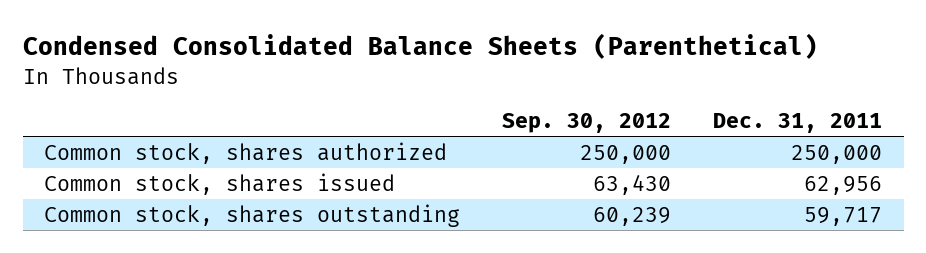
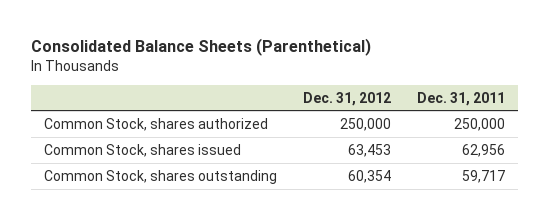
- Condensed Consolidated Balance Sheets (Parenthetical)
+ Consolidated Balance Sheets (Parenthetical)
- | Sep. 30, 2012 | Dec. 31, 2011
+ | Dec. 31, 2012 | Dec. 31, 2011
- Common stock, shares authorized | 250,000 | 250,000
- Common stock, shares issued | 63,430 | 62,956
- Common stock, shares outstanding | 60,239 | 59,717
+ Common Stock, shares authorized | 250,000 | 250,000
+ Common Stock, shares issued | 63,453 | 62,956
+ Common Stock, shares outstanding | 60,354 | 59,717

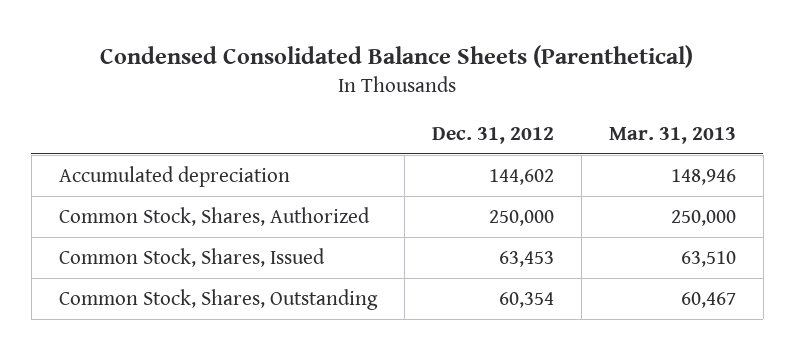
- Consolidated Balance Sheets (Parenthetical)
+ Condensed Consolidated Balance Sheets (Parenthetical)
- | Dec. 31, 2012 | Dec. 31, 2011
+ | Dec. 31, 2012 | Mar. 31, 2013
- Common Stock, shares authorized | 250,000 | 250,000
- Common Stock, shares issued | 63,453 | 62,956
- Common Stock, shares outstanding | 60,354 | 59,717
+ Accumulated depreciation | 144,602 | 148,946
+ Common Stock, Shares, Authorized | 250,000 | 250,000
+ Common Stock, Shares, Issued | 63,453 | 63,510
+ Common Stock, Shares, Outstanding | 60,354 | 60,467

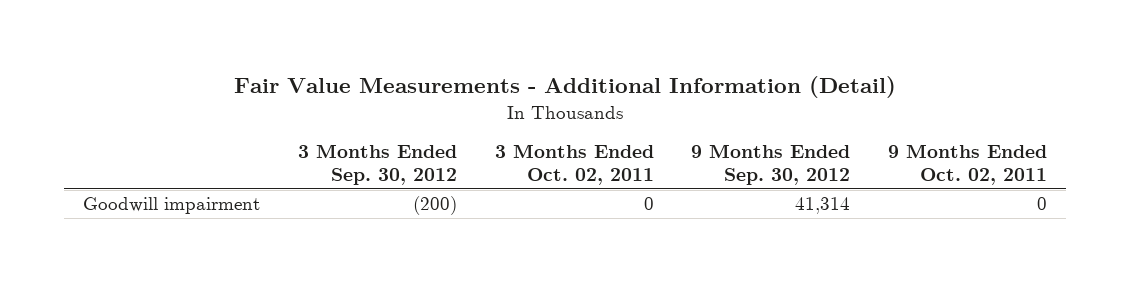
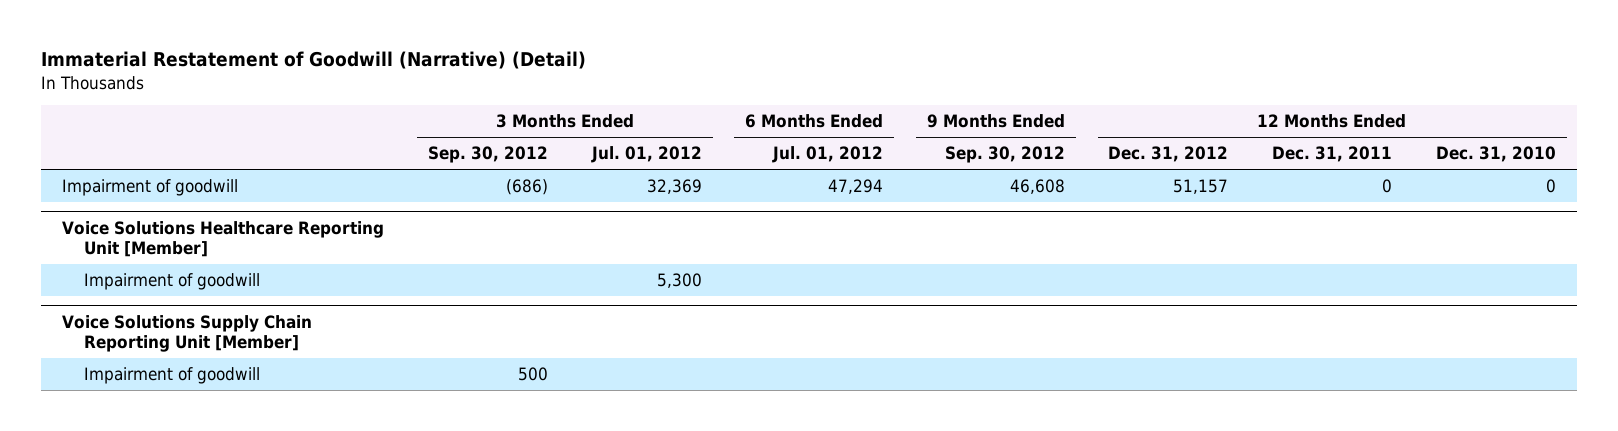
- Fair Value Measurements - Additional Information (Detail)
+ Immaterial Restatement of Goodwill (Narrative) (Detail)
- | 3 Months Ended Sep. 30, 2012 | 3 Months Ended Oct. 02, 2011 | 9 Months Ended Sep. 30, 2012 | 9 Months Ended Oct. 02, 2011
+ | 3 Months Ended Sep. 30, 2012 | 3 Months Ended Jul. 01, 2012 | 6 Months Ended Jul. 01, 2012 | 9 Months Ended Sep. 30, 2012 | 12 Months Ended Dec. 31, 2012 | 12 Months Ended Dec. 31, 2011 | 12 Months Ended Dec. 31, 2010
- Goodwill impairment | (200) | 0 | 41,314 | 0
+ Impairment of goodwill | (686) | 32,369 | 47,294 | 46,608 | 51,157 | 0 | 0
+ Voice Solutions Healthcare Reporting Unit [Member]
+ Impairment of goodwill | | 5,300 | | | | |
+ Voice Solutions Supply Chain Reporting Unit [Member]
+ Impairment of goodwill | 500 | | | | | |

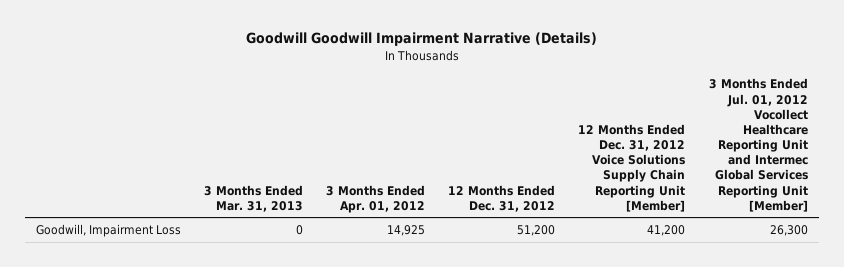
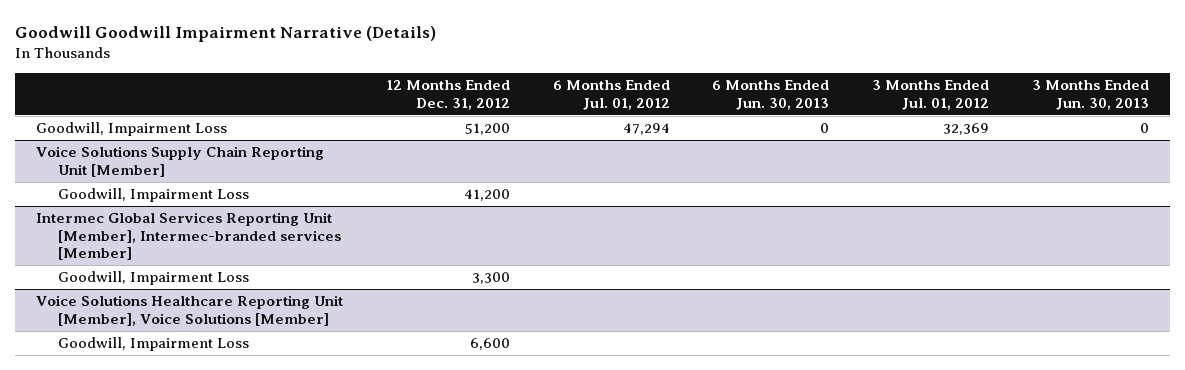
- | 3 Months Ended Mar. 31, 2013 | 3 Months Ended Apr. 01, 2012 | 12 Months Ended Dec. 31, 2012 | 12 Months Ended Dec. 31, 2012 Voice Solutions Supply Chain Reporting Unit [Member] | 3 Months Ended Jul. 01, 2012 Vocollect Healthcare Reporting Unit and Intermec Global Services Reporting Unit [Member]
+ | 12 Months Ended Dec. 31, 2012 | 6 Months Ended Jul. 01, 2012 | 6 Months Ended Jun. 30, 2013 | 3 Months Ended Jul. 01, 2012 | 3 Months Ended Jun. 30, 2013
+ Voice Solutions Supply Chain Reporting Unit [Member]
+ Goodwill, Impairment Loss | 41,200 | | | |
+ Intermec Global Services Reporting Unit [Member], Intermec-branded services [Member]
+ Goodwill, Impairment Loss | 3,300 | | | |
+ Voice Solutions Healthcare Reporting Unit [Member], Voice Solutions [Member]
+ Goodwill, Impairment Loss | 6,600 | | | |

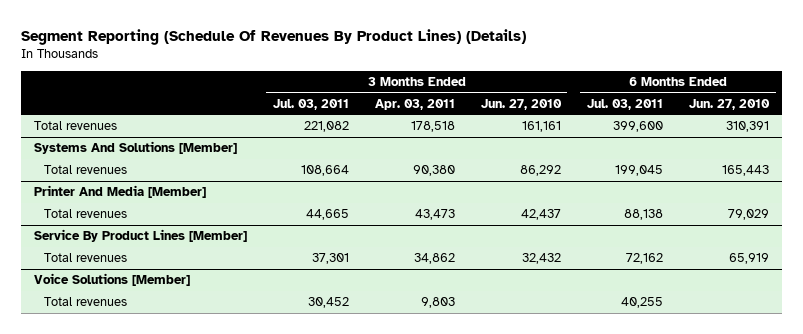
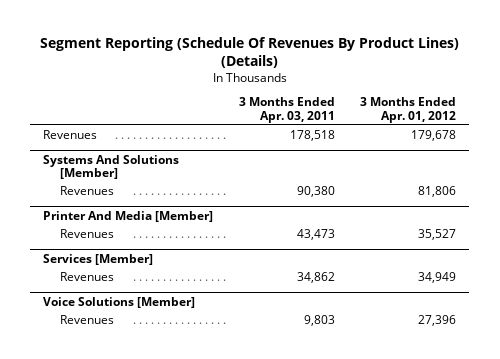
- | 3 Months Ended Jul. 03, 2011 | 3 Months Ended Apr. 03, 2011 | 3 Months Ended Jun. 27, 2010 | 6 Months Ended Jul. 03, 2011 | 6 Months Ended Jun. 27, 2010
+ | 3 Months Ended Apr. 03, 2011 | 3 Months Ended Apr. 01, 2012
- Total revenues | 221,082 | 178,518 | 161,161 | 399,600 | 310,391
+ Revenues | 178,518 | 179,678
@ Systems And Solutions [Member]
- Total revenues | 108,664 | 90,380 | 86,292 | 199,045 | 165,443
+ Revenues | 90,380 | 81,806
@ Printer And Media [Member]
- Total revenues | 44,665 | 43,473 | 42,437 | 88,138 | 79,029
- Service By Product Lines [Member]
- Total revenues | 37,301 | 34,862 | 32,432 | 72,162 | 65,919
@ Printer And Media [Member]
+ Revenues | 43,473 | 35,527
+ Services [Member]
+ Revenues | 34,862 | 34,949
@ Voice Solutions [Member]
- Total revenues | 30,452 | 9,803 | | 40,255 |
+ Revenues | 9,803 | 27,396

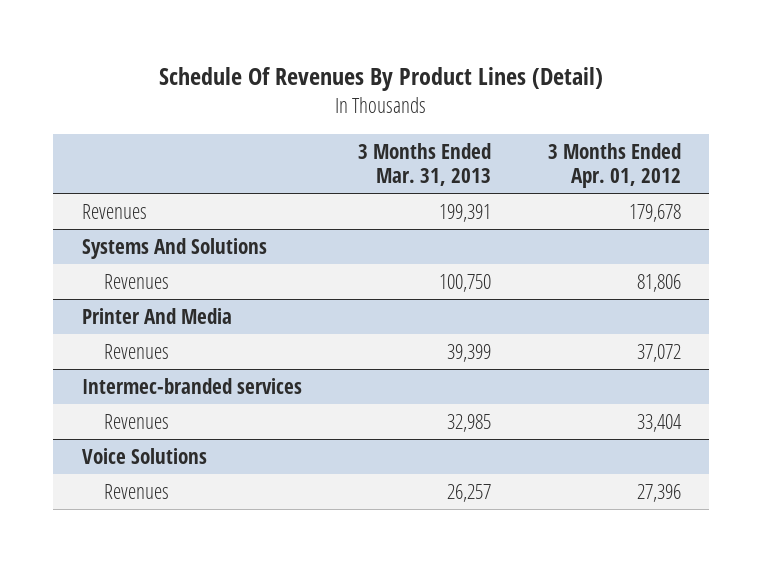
- Segment Reporting (Schedule Of Revenues By Product Lines) (Details)
+ Schedule Of Revenues By Product Lines (Detail)
- | 3 Months Ended Apr. 03, 2011 | 3 Months Ended Apr. 01, 2012
+ | 3 Months Ended Mar. 31, 2013 | 3 Months Ended Apr. 01, 2012
- Systems And Solutions [Member]
+ Systems And Solutions
- Printer And Media [Member]
- Revenues | 43,473 | 35,527
- Services [Member]
- Revenues | 34,862 | 34,949
- Voice Solutions [Member]
+ Printer And Media
+ Revenues | 39,399 | 37,072
+ Intermec-branded services
+ Revenues | 32,985 | 33,404
+ Voice Solutions

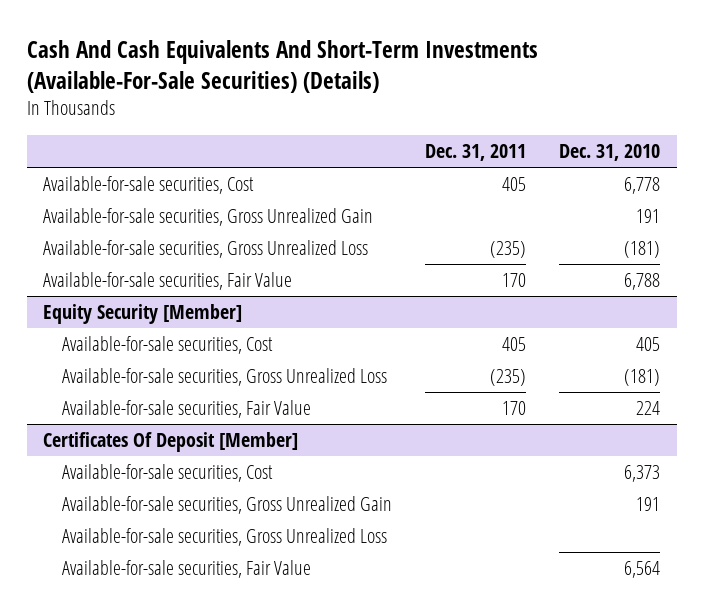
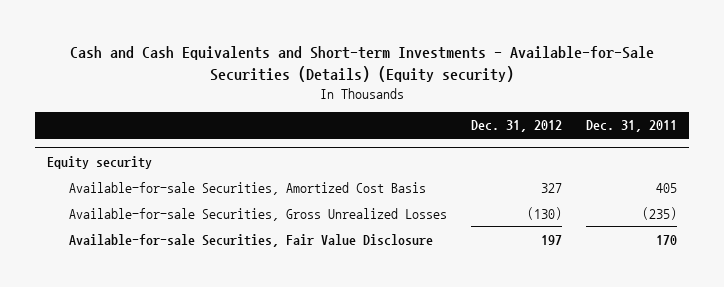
- Cash And Cash Equivalents And Short-Term Investments (Available-For-Sale Securities) (Details)
+ Cash and Cash Equivalents and Short-term Investments - Available-for-Sale Securities (Details) (Equity security)
- | Dec. 31, 2011 | Dec. 31, 2010
+ | Dec. 31, 2012 | Dec. 31, 2011
- Available-for-sale securities, Cost | 405 | 6,778
- Available-for-sale securities, Gross Unrealized Gain | | 191
- Available-for-sale securities, Gross Unrealized Loss | (235) | (181)
- Available-for-sale securities, Fair Value | 170 | 6,788
- Equity Security [Member]
- Available-for-sale securities, Cost | 405 | 405
- Available-for-sale securities, Gross Unrealized Loss | (235) | (181)
- Available-for-sale securities, Fair Value | 170 | 224
- Certificates Of Deposit [Member]
- Available-for-sale securities, Cost | | 6,373
- Available-for-sale securities, Gross Unrealized Gain | | 191
- Available-for-sale securities, Gross Unrealized Loss
- Available-for-sale securities, Fair Value | | 6,564
+ Equity security
+ Available-for-sale Securities, Amortized Cost Basis | 327 | 405
+ Available-for-sale Securities, Gross Unrealized Losses | (130) | (235)
+ Available-for-sale Securities, Fair Value Disclosure | 197 | 170

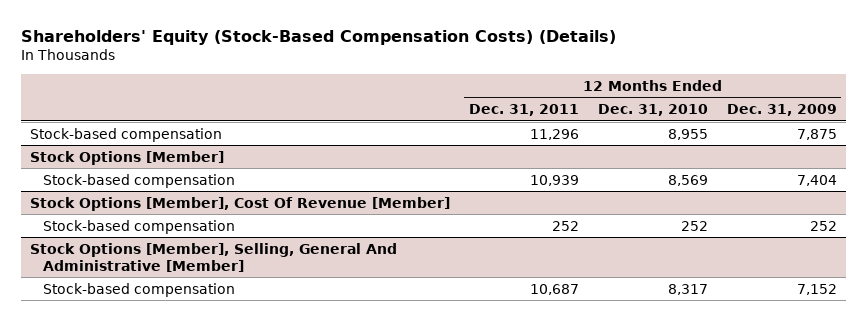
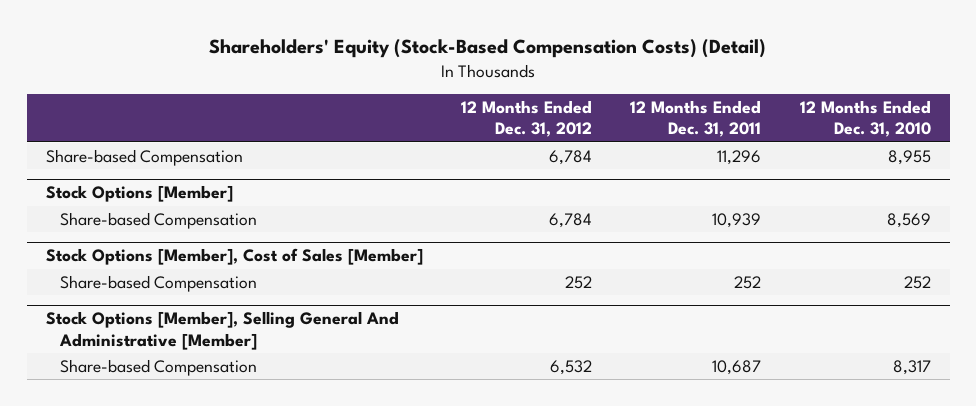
- Shareholders' Equity (Stock-Based Compensation Costs) (Details)
+ Shareholders' Equity (Stock-Based Compensation Costs) (Detail)
- | 12 Months Ended Dec. 31, 2011 | 12 Months Ended Dec. 31, 2010 | 12 Months Ended Dec. 31, 2009
+ | 12 Months Ended Dec. 31, 2012 | 12 Months Ended Dec. 31, 2011 | 12 Months Ended Dec. 31, 2010
- Stock-based compensation | 11,296 | 8,955 | 7,875
+ Share-based Compensation | 6,784 | 11,296 | 8,955
@ Stock Options [Member]
- Stock-based compensation | 10,939 | 8,569 | 7,404
- Stock Options [Member], Cost Of Revenue [Member]
- Stock-based compensation | 252 | 252 | 252
- Stock Options [Member], Selling, General And Administrative [Member]
- Stock-based compensation | 10,687 | 8,317 | 7,152
@ Stock Options [Member]
+ Share-based Compensation | 6,784 | 10,939 | 8,569
+ Stock Options [Member], Cost of Sales [Member]
+ Share-based Compensation | 252 | 252 | 252
+ Stock Options [Member], Selling General And Administrative [Member]
+ Share-based Compensation | 6,532 | 10,687 | 8,317

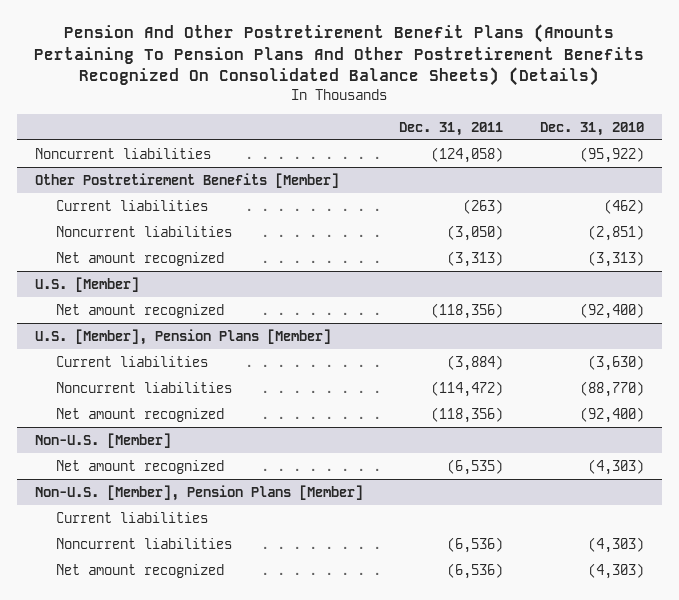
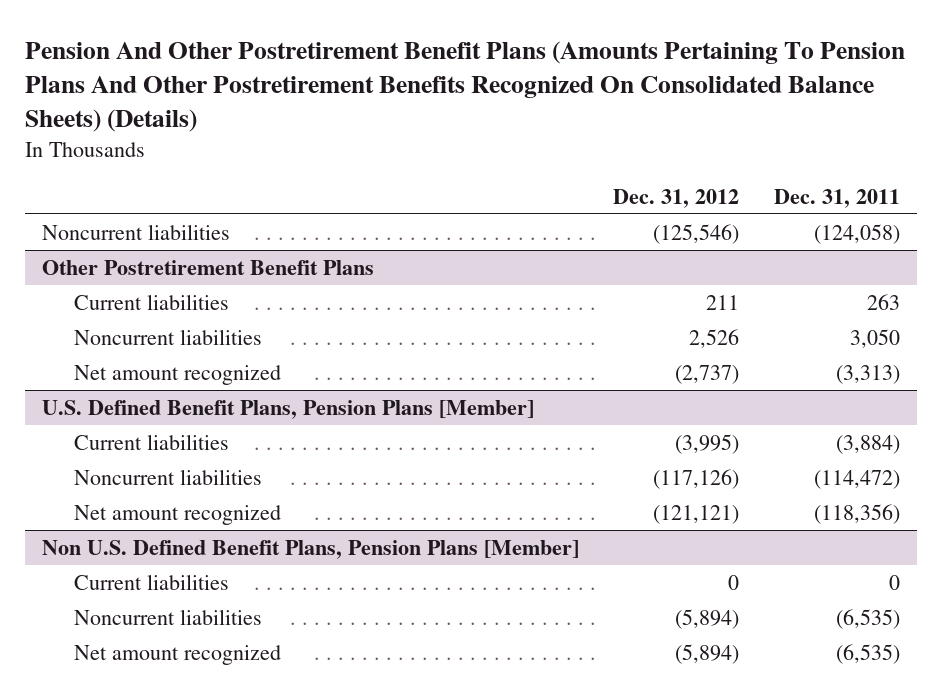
- | Dec. 31, 2011 | Dec. 31, 2010
+ | Dec. 31, 2012 | Dec. 31, 2011
- Other Postretirement Benefits [Member]
- Current liabilities | (263) | (462)
- Noncurrent liabilities | (3,050) | (2,851)
+ Other Postretirement Benefit Plans
+ Current liabilities | 211 | 263
+ Noncurrent liabilities | 2,526 | 3,050
- U.S. [Member]
- Net amount recognized | (118,356) | (92,400)
- U.S. [Member], Pension Plans [Member]
+ U.S. Defined Benefit Plans, Pension Plans [Member]
- Non-U.S. [Member]
+ Non U.S. Defined Benefit Plans, Pension Plans [Member]
+ Current liabilities | 0 | 0
+ Noncurrent liabilities | (5,894) | (6,535)
- Non-U.S. [Member], Pension Plans [Member]
- Current liabilities
- Noncurrent liabilities | (6,536) | (4,303)
- Net amount recognized | (6,536) | (4,303)

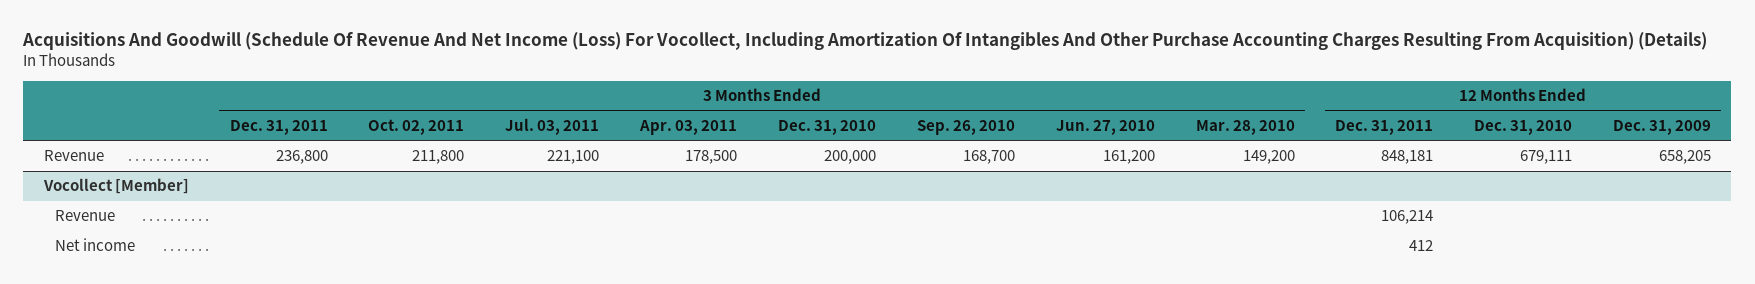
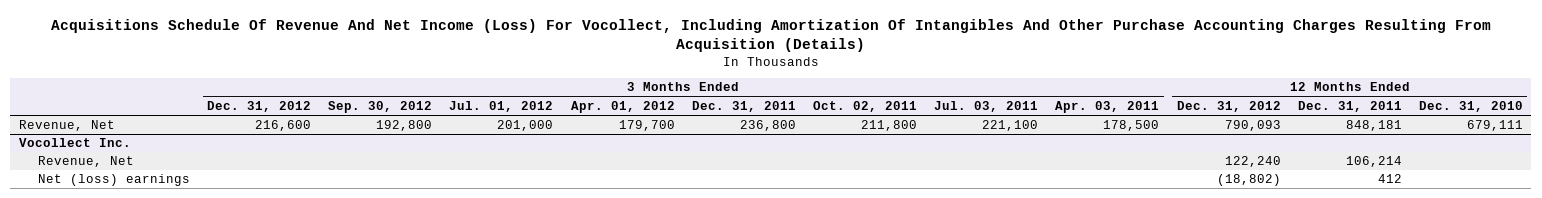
- Acquisitions And Goodwill (Schedule Of Revenue And Net Income (Loss) For Vocollect, Including Amortization Of Intangibles And Other Purchase Accounting Charges Resulting From Acquisition) (Details)
+ Acquisitions Schedule Of Revenue And Net Income (Loss) For Vocollect, Including Amortization Of Intangibles And Other Purchase Accounting Charges Resulting From Acquisition (Details)
- | 3 Months Ended Dec. 31, 2011 | 3 Months Ended Oct. 02, 2011 | 3 Months Ended Jul. 03, 2011 | 3 Months Ended Apr. 03, 2011 | 3 Months Ended Dec. 31, 2010 | 3 Months Ended Sep. 26, 2010 | 3 Months Ended Jun. 27, 2010 | 3 Months Ended Mar. 28, 2010 | 12 Months Ended Dec. 31, 2011 | 12 Months Ended Dec. 31, 2010 | 12 Months Ended Dec. 31, 2009
+ | 3 Months Ended Dec. 31, 2012 | 3 Months Ended Sep. 30, 2012 | 3 Months Ended Jul. 01, 2012 | 3 Months Ended Apr. 01, 2012 | 3 Months Ended Dec. 31, 2011 | 3 Months Ended Oct. 02, 2011 | 3 Months Ended Jul. 03, 2011 | 3 Months Ended Apr. 03, 2011 | 12 Months Ended Dec. 31, 2012 | 12 Months Ended Dec. 31, 2011 | 12 Months Ended Dec. 31, 2010
- Revenue | 236,800 | 211,800 | 221,100 | 178,500 | 200,000 | 168,700 | 161,200 | 149,200 | 848,181 | 679,111 | 658,205
- Vocollect [Member]
- Revenue | | | | | | | | | 106,214 | |
- Net income | | | | | | | | | 412 | |
+ Revenue, Net | 216,600 | 192,800 | 201,000 | 179,700 | 236,800 | 211,800 | 221,100 | 178,500 | 790,093 | 848,181 | 679,111
+ Vocollect Inc.
+ Revenue, Net | | | | | | | | | 122,240 | 106,214 |
+ Net (loss) earnings | | | | | | | | | (18,802) | 412 |

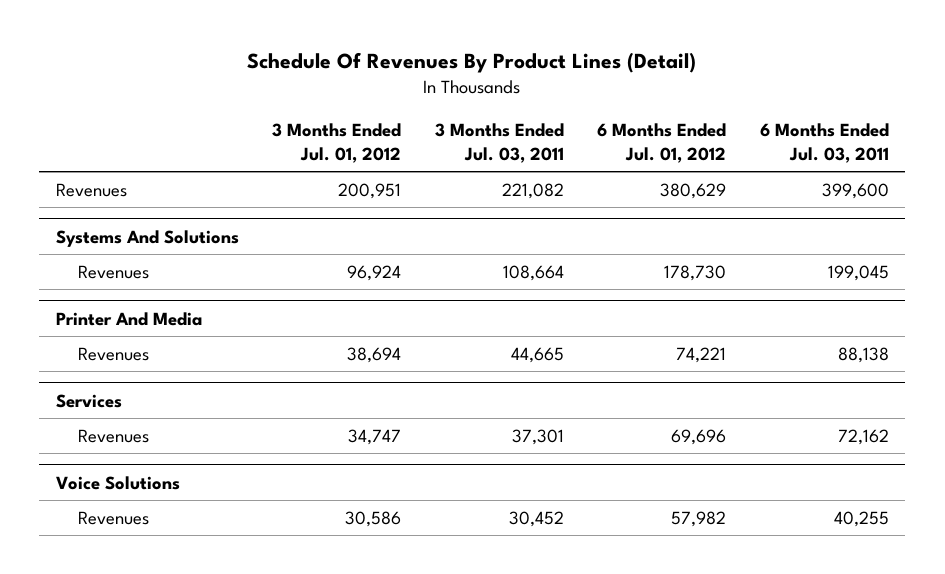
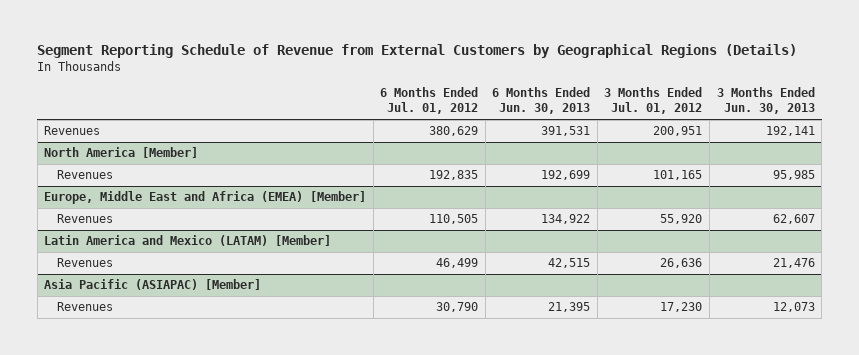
- Schedule Of Revenues By Product Lines (Detail)
+ Segment Reporting Schedule of Revenue from External Customers by Geographical Regions (Details)
- | 3 Months Ended Jul. 01, 2012 | 3 Months Ended Jul. 03, 2011 | 6 Months Ended Jul. 01, 2012 | 6 Months Ended Jul. 03, 2011
+ | 6 Months Ended Jul. 01, 2012 | 6 Months Ended Jun. 30, 2013 | 3 Months Ended Jul. 01, 2012 | 3 Months Ended Jun. 30, 2013
- Systems And Solutions
- Revenues | 96,924 | 108,664 | 178,730 | 199,045
- Printer And Media
- Revenues | 38,694 | 44,665 | 74,221 | 88,138
- Services
- Revenues | 34,747 | 37,301 | 69,696 | 72,162
- Voice Solutions
- Revenues | 30,586 | 30,452 | 57,982 | 40,255
+ North America [Member]
+ Revenues | 192,835 | 192,699 | 101,165 | 95,985
+ Europe, Middle East and Africa (EMEA) [Member]
+ Revenues | 110,505 | 134,922 | 55,920 | 62,607
+ Latin America and Mexico (LATAM) [Member]
+ Revenues | 46,499 | 42,515 | 26,636 | 21,476
+ Asia Pacific (ASIAPAC) [Member]
+ Revenues | 30,790 | 21,395 | 17,230 | 12,073

